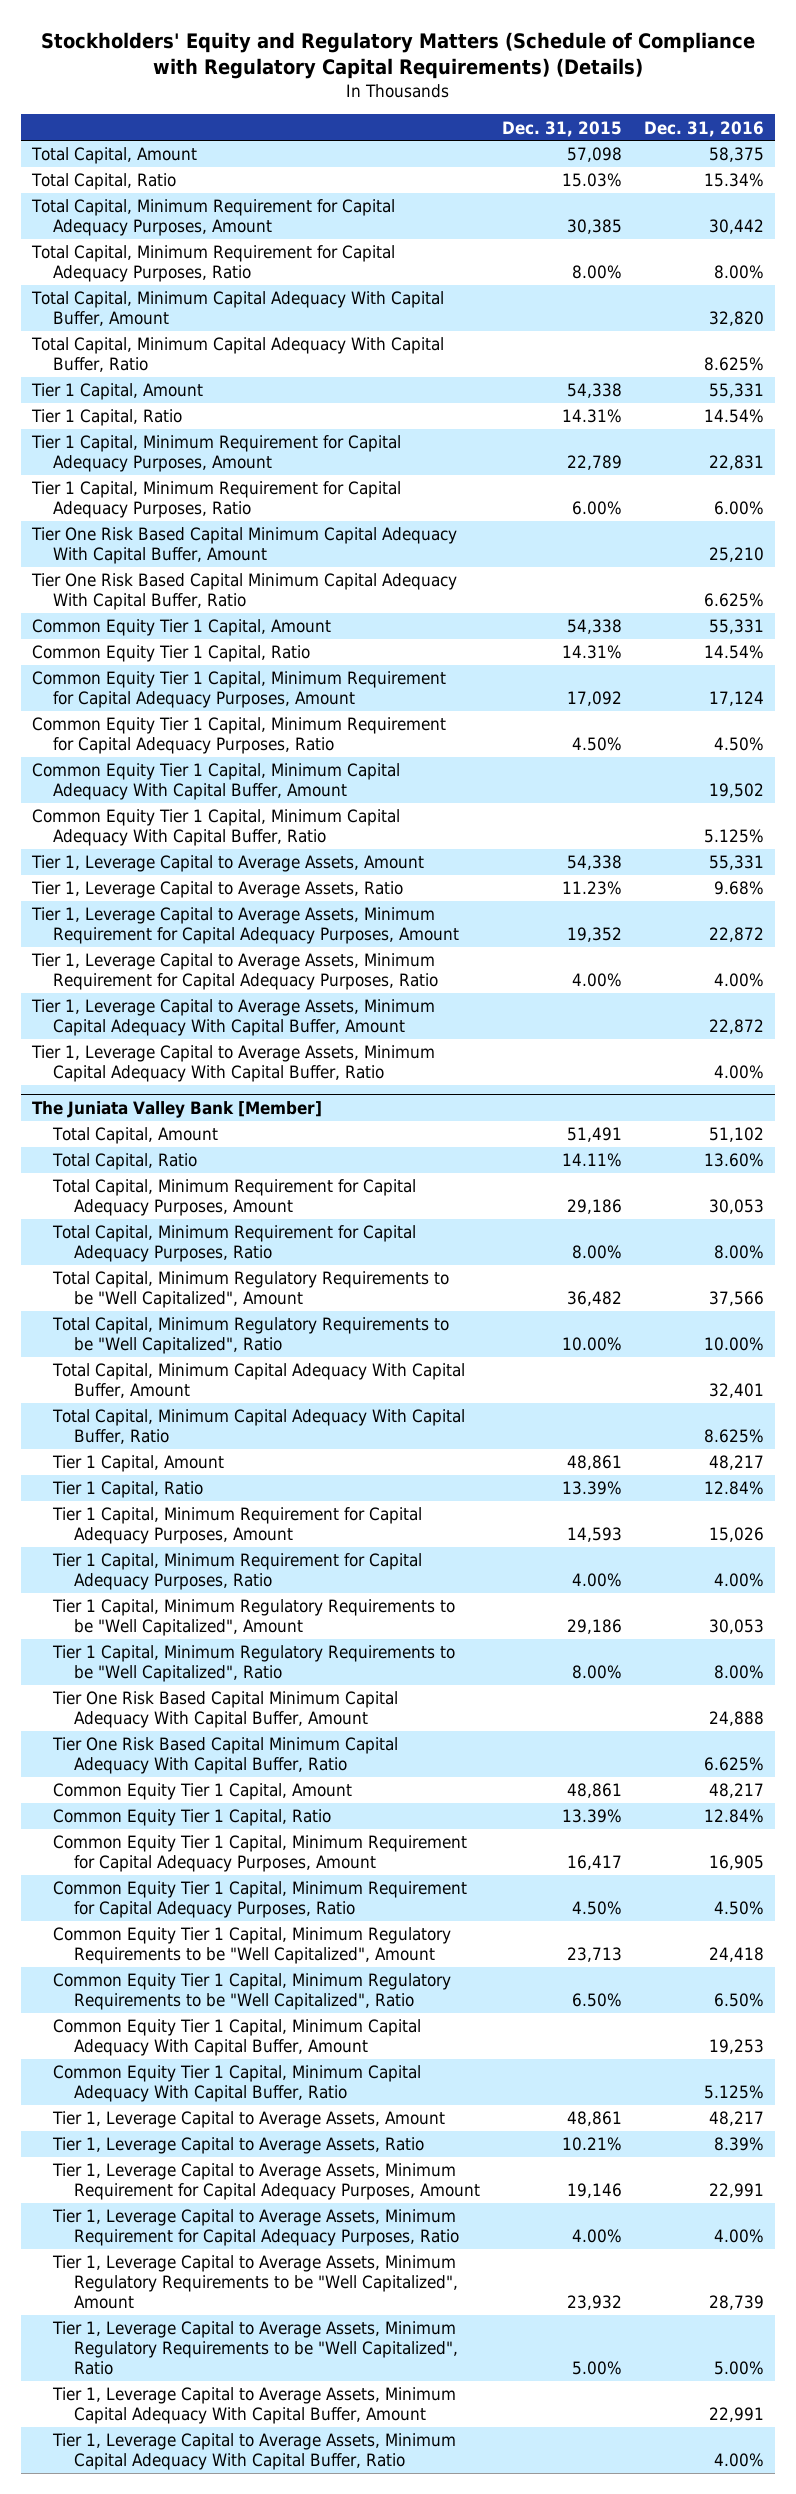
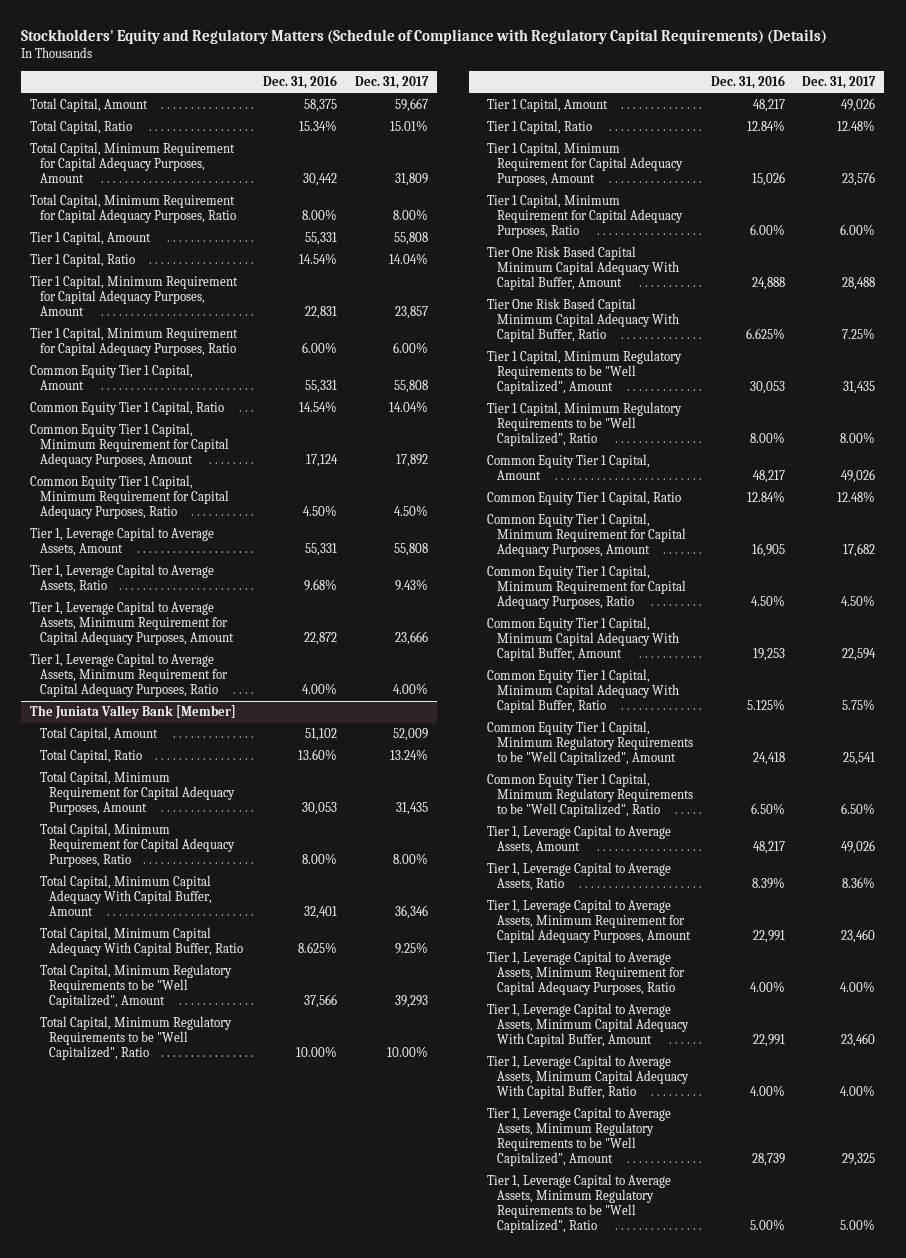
- | Dec. 31, 2015 | Dec. 31, 2016
+ | Dec. 31, 2016 | Dec. 31, 2017
- Total Capital, Minimum Capital Adequacy With Capital Buffer, Amount | | 32,820
- Total Capital, Minimum Capital Adequacy With Capital Buffer, Ratio | | 8.625%
- Tier One Risk Based Capital Minimum Capital Adequacy With Capital Buffer, Amount | | 25,210
- Tier One Risk Based Capital Minimum Capital Adequacy With Capital Buffer, Ratio | | 6.625%
- Common Equity Tier 1 Capital, Minimum Capital Adequacy With Capital Buffer, Amount | | 19,502
- Common Equity Tier 1 Capital, Minimum Capital Adequacy With Capital Buffer, Ratio | | 5.125%
- Tier 1, Leverage Capital to Average Assets, Minimum Capital Adequacy With Capital Buffer, Amount | | 22,872
- Tier 1, Leverage Capital to Average Assets, Minimum Capital Adequacy With Capital Buffer, Ratio | | 4.00%
@ The Juniata Valley Bank [Member]
moved down: Total Capital, Minimum Regulatory Requirements to be "Well Capitalized", Amount | 37,566 | 39,293
moved down: Total Capital, Minimum Regulatory Requirements to be "Well Capitalized", Ratio | 10.00% | 10.00%
- Tier 1 Capital, Minimum Requirement for Capital Adequacy Purposes, Ratio | 4.00% | 4.00%
+ Tier 1 Capital, Minimum Requirement for Capital Adequacy Purposes, Ratio | 6.00% | 6.00%
moved down: Tier 1 Capital, Minimum Regulatory Requirements to be "Well Capitalized", Amount | 30,053 | 31,435
moved down: Tier 1 Capital, Minimum Regulatory Requirements to be "Well Capitalized", Ratio | 8.00% | 8.00%
moved down: Common Equity Tier 1 Capital, Minimum Regulatory Requirements to be "Well Capitalized", Amount | 24,418 | 25,541
moved down: Common Equity Tier 1 Capital, Minimum Regulatory Requirements to be "Well Capitalized", Ratio | 6.50% | 6.50%
moved down: Tier 1, Leverage Capital to Average Assets, Minimum Regulatory Requirements to be "Well Capitalized", Amount | 28,739 | 29,325
moved down: Tier 1, Leverage Capital to Average Assets, Minimum Regulatory Requirements to be "Well Capitalized", Ratio | 5.00% | 5.00%

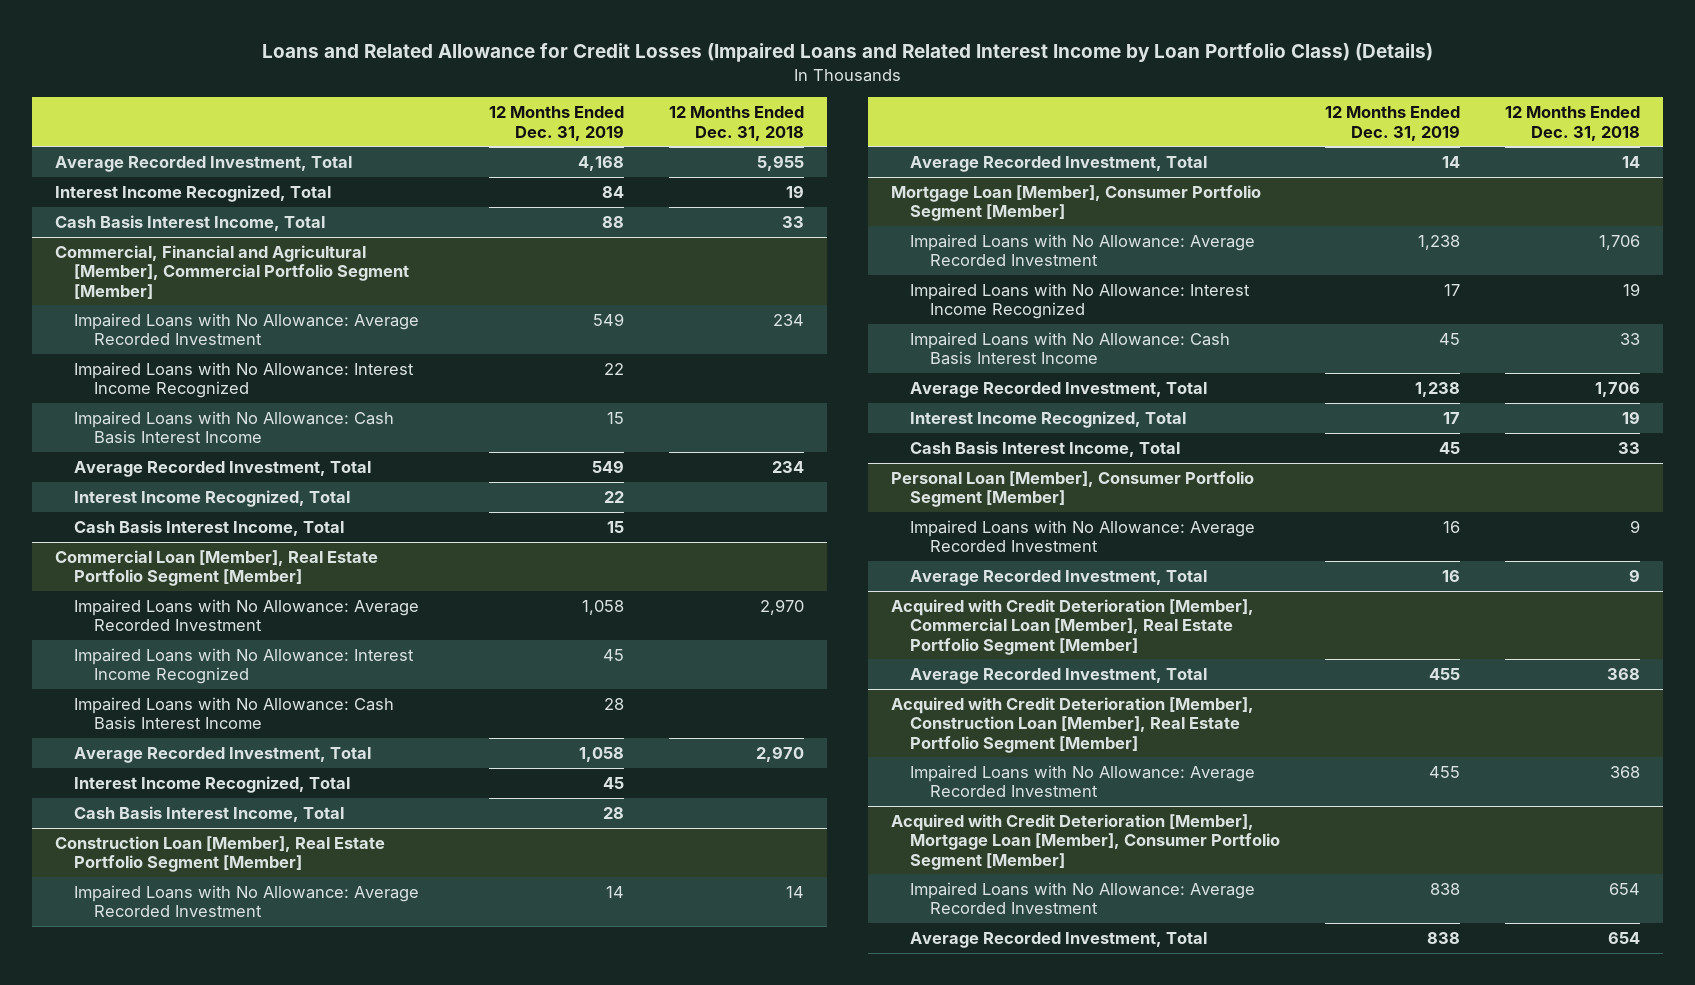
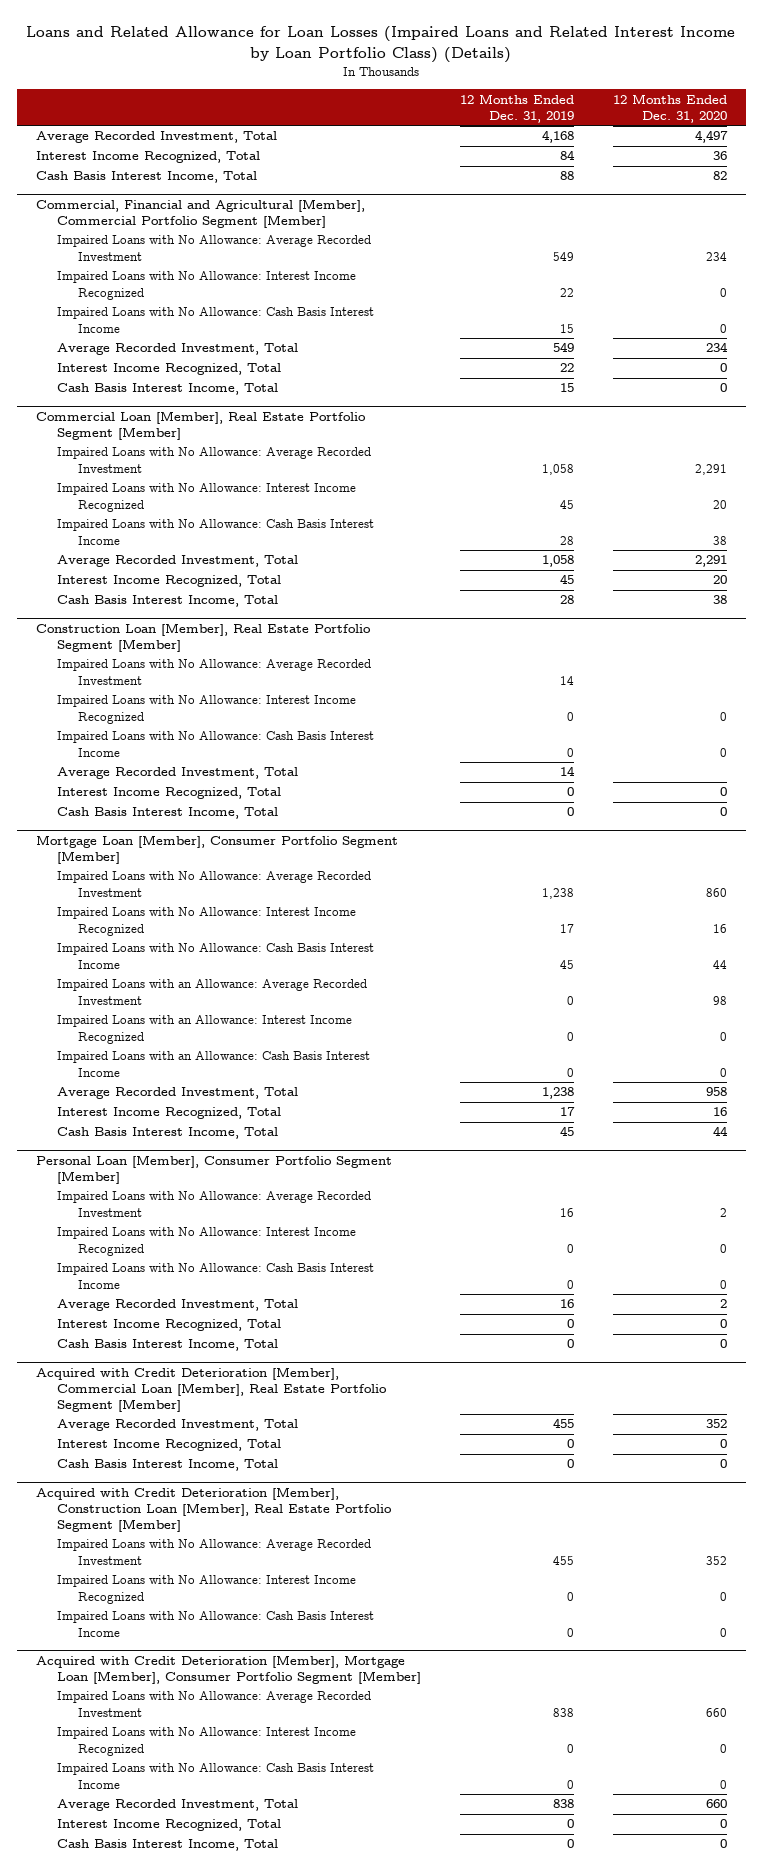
- Loans and Related Allowance for Credit Losses (Impaired Loans and Related Interest Income by Loan Portfolio Class) (Details)
+ Loans and Related Allowance for Loan Losses (Impaired Loans and Related Interest Income by Loan Portfolio Class) (Details)
- | 12 Months Ended Dec. 31, 2019 | 12 Months Ended Dec. 31, 2018
+ | 12 Months Ended Dec. 31, 2019 | 12 Months Ended Dec. 31, 2020
@ Construction Loan [Member], Real Estate Portfolio Segment [Member]
+ Impaired Loans with No Allowance: Interest Income Recognized | 0 | 0
+ Impaired Loans with No Allowance: Cash Basis Interest Income | 0 | 0
+ Interest Income Recognized, Total | 0 | 0
+ Cash Basis Interest Income, Total | 0 | 0
@ Mortgage Loan [Member], Consumer Portfolio Segment [Member]
+ Impaired Loans with an Allowance: Average Recorded Investment | 0 | 98
+ Impaired Loans with an Allowance: Interest Income Recognized | 0 | 0
+ Impaired Loans with an Allowance: Cash Basis Interest Income | 0 | 0
@ Personal Loan [Member], Consumer Portfolio Segment [Member]
+ Impaired Loans with No Allowance: Interest Income Recognized | 0 | 0
+ Impaired Loans with No Allowance: Cash Basis Interest Income | 0 | 0
+ Interest Income Recognized, Total | 0 | 0
+ Cash Basis Interest Income, Total | 0 | 0
@ Acquired with Credit Deterioration [Member], Commercial Loan [Member], Real Estate Portfolio Segment [Member]
+ Interest Income Recognized, Total | 0 | 0
+ Cash Basis Interest Income, Total | 0 | 0
@ Acquired with Credit Deterioration [Member], Construction Loan [Member], Real Estate Portfolio Segment [Member]
+ Impaired Loans with No Allowance: Interest Income Recognized | 0 | 0
+ Impaired Loans with No Allowance: Cash Basis Interest Income | 0 | 0
@ Acquired with Credit Deterioration [Member], Mortgage Loan [Member], Consumer Portfolio Segment [Member]
+ Impaired Loans with No Allowance: Interest Income Recognized | 0 | 0
+ Impaired Loans with No Allowance: Cash Basis Interest Income | 0 | 0
+ Interest Income Recognized, Total | 0 | 0
+ Cash Basis Interest Income, Total | 0 | 0

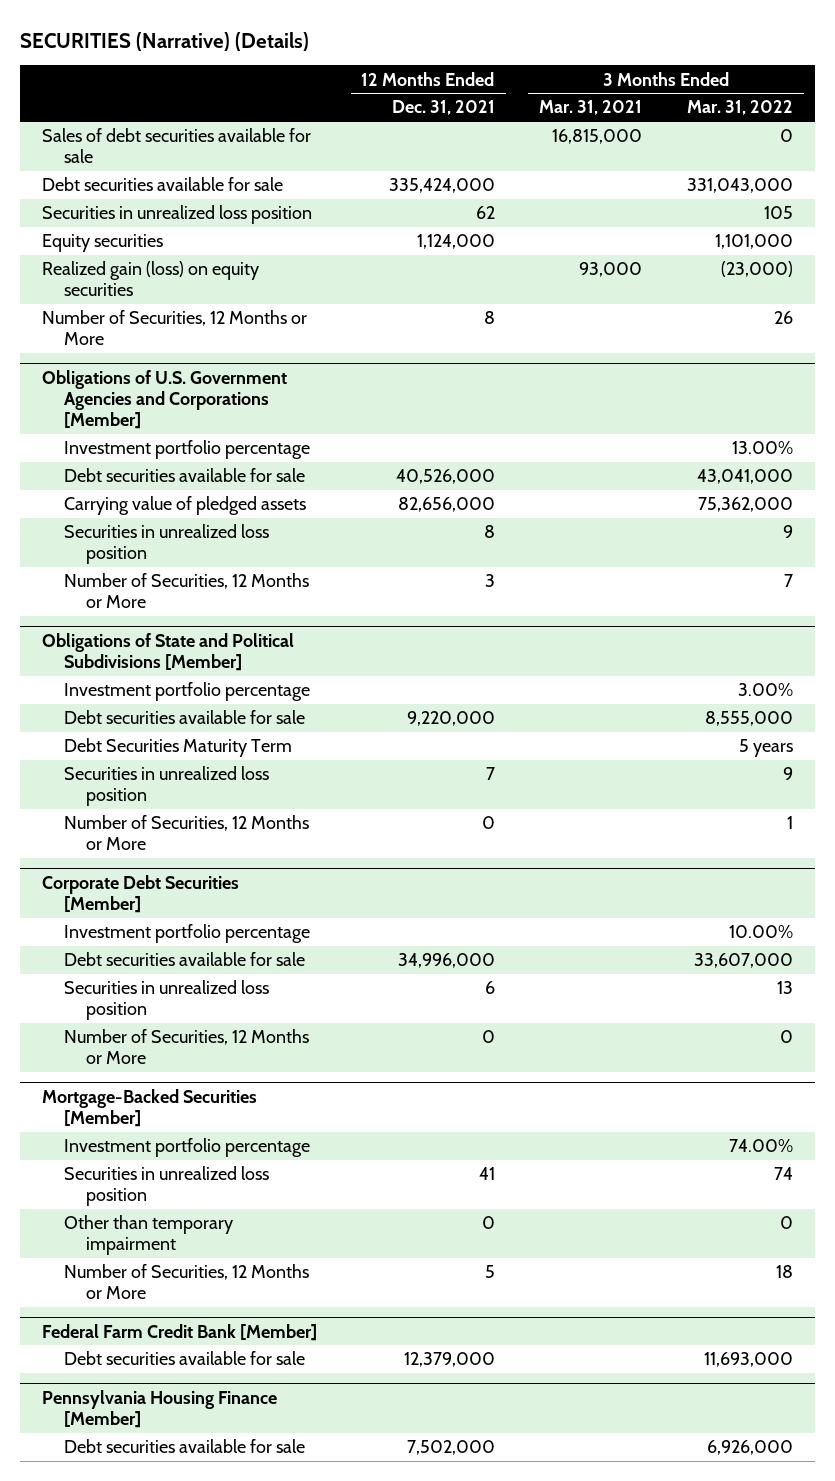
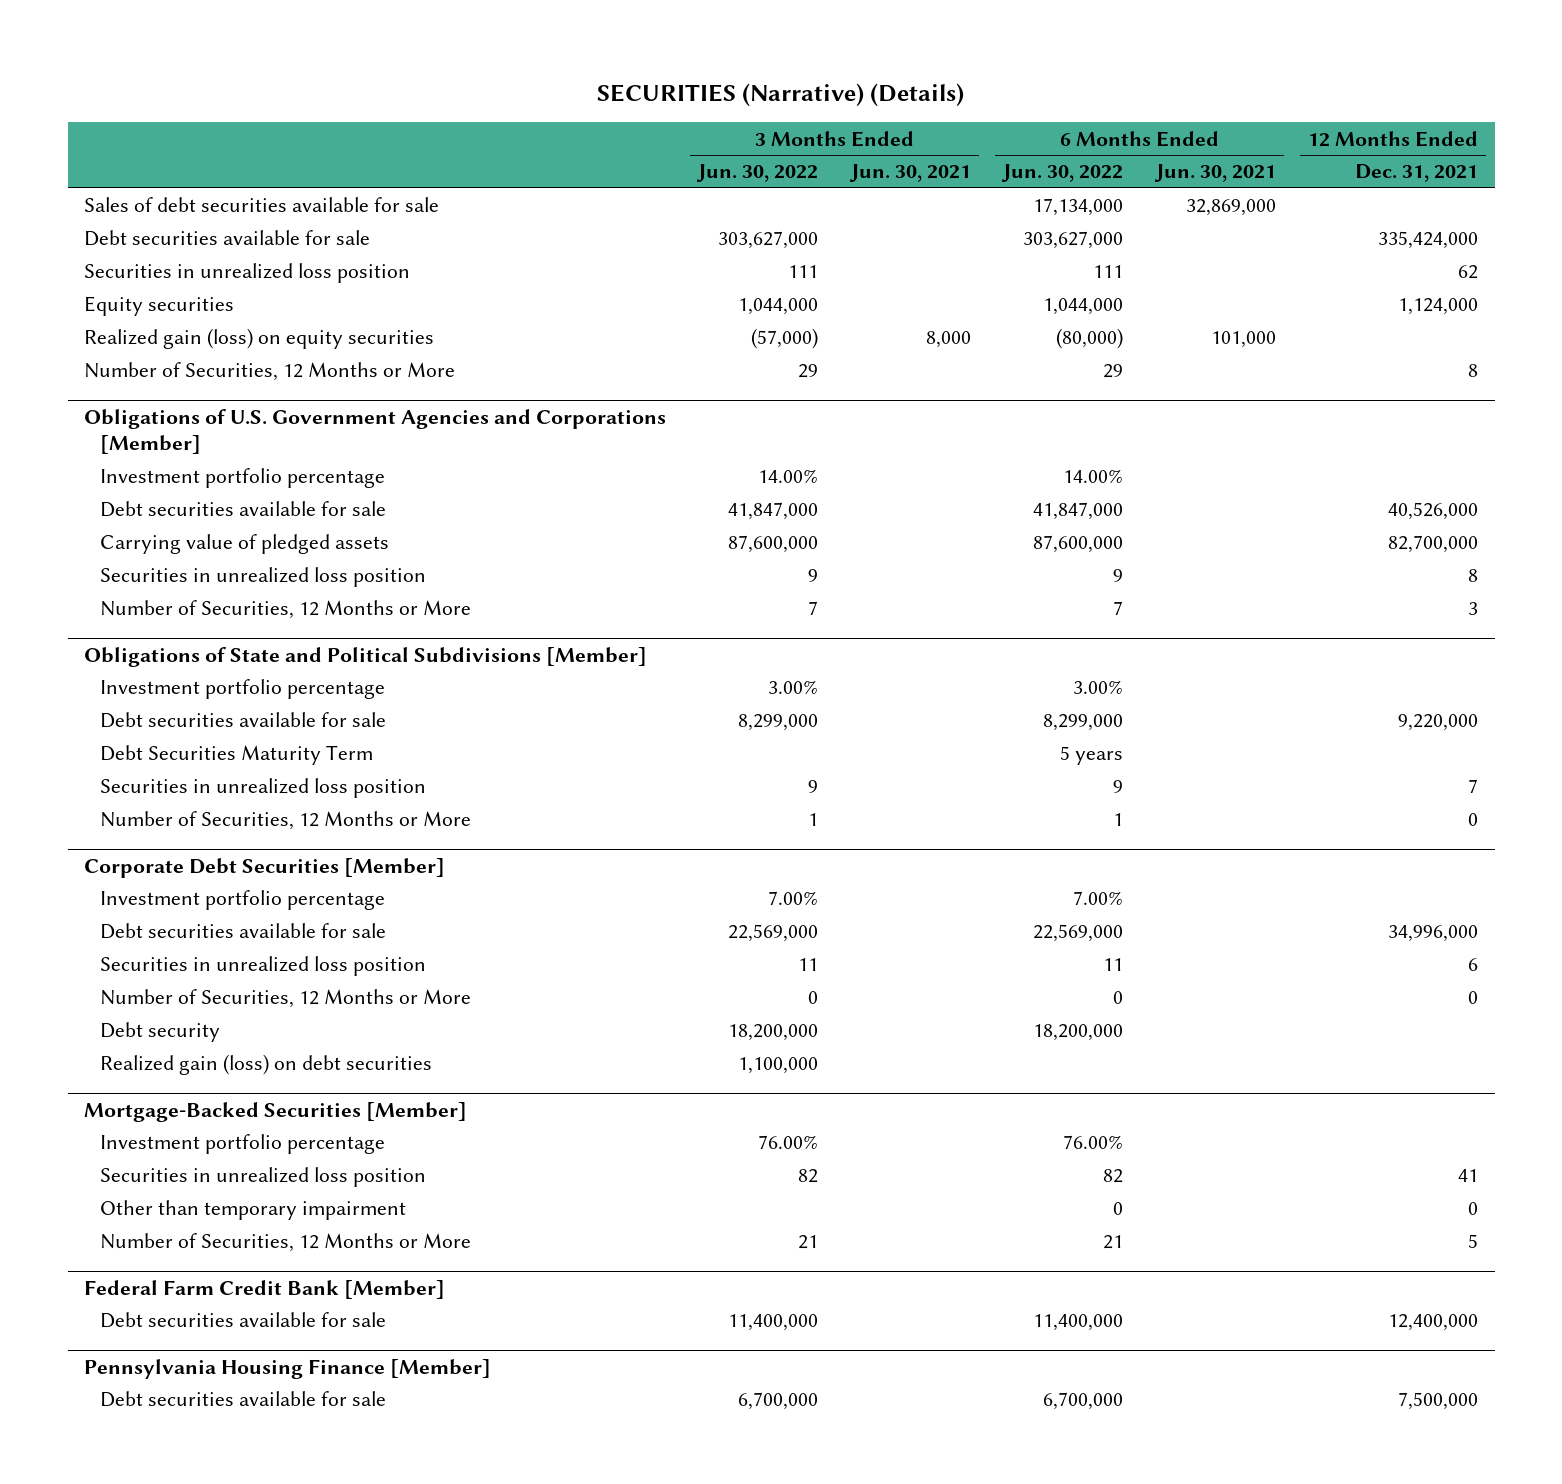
- | 12 Months Ended Dec. 31, 2021 | 3 Months Ended Mar. 31, 2021 | 3 Months Ended Mar. 31, 2022
+ | 3 Months Ended Jun. 30, 2022 | 3 Months Ended Jun. 30, 2021 | 6 Months Ended Jun. 30, 2022 | 6 Months Ended Jun. 30, 2021 | 12 Months Ended Dec. 31, 2021
@ Obligations of U.S. Government Agencies and Corporations [Member]
- Carrying value of pledged assets | 82,656,000 | | 75,362,000
+ Carrying value of pledged assets | 87,600,000 | | 87,600,000 | | 82,700,000
@ Corporate Debt Securities [Member]
+ Debt security | 18,200,000 | | 18,200,000 | |
+ Realized gain (loss) on debt securities | 1,100,000 | | | |
@ Federal Farm Credit Bank [Member]
- Debt securities available for sale | 12,379,000 | | 11,693,000
+ Debt securities available for sale | 11,400,000 | | 11,400,000 | | 12,400,000
@ Pennsylvania Housing Finance [Member]
- Debt securities available for sale | 7,502,000 | | 6,926,000
+ Debt securities available for sale | 6,700,000 | | 6,700,000 | | 7,500,000

